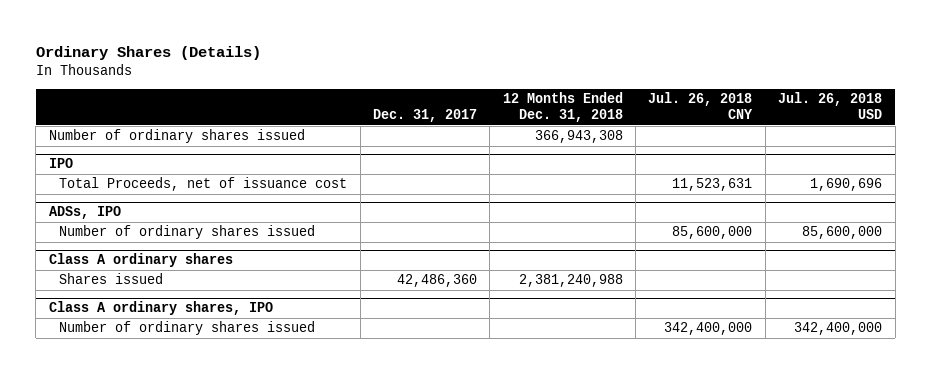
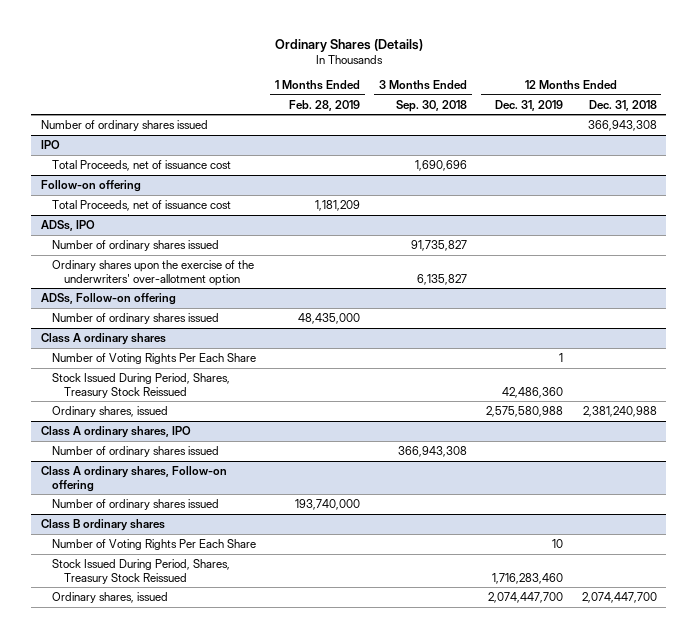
- | Dec. 31, 2017 | 12 Months Ended Dec. 31, 2018 | Jul. 26, 2018 CNY | Jul. 26, 2018 USD
+ | 1 Months Ended Feb. 28, 2019 | 3 Months Ended Sep. 30, 2018 | 12 Months Ended Dec. 31, 2019 | 12 Months Ended Dec. 31, 2018
+ Follow-on offering
+ Total Proceeds, net of issuance cost | 1,181,209 | | |
@ ADSs, IPO
+ Ordinary shares upon the exercise of the underwriters' over-allotment option | | 6,135,827 | |
+ ADSs, Follow-on offering
+ Number of ordinary shares issued | 48,435,000 | | |
@ Class A ordinary shares
- Shares issued | 42,486,360 | 2,381,240,988 | |
+ Number of Voting Rights Per Each Share | | | 1 |
+ Stock Issued During Period, Shares, Treasury Stock Reissued | | | 42,486,360 |
+ Ordinary shares, issued | | | 2,575,580,988 | 2,381,240,988
+ Class A ordinary shares, Follow-on offering
+ Number of ordinary shares issued | 193,740,000 | | |
+ Class B ordinary shares
+ Number of Voting Rights Per Each Share | | | 10 |
+ Stock Issued During Period, Shares, Treasury Stock Reissued | | | 1,716,283,460 |
+ Ordinary shares, issued | | | 2,074,447,700 | 2,074,447,700

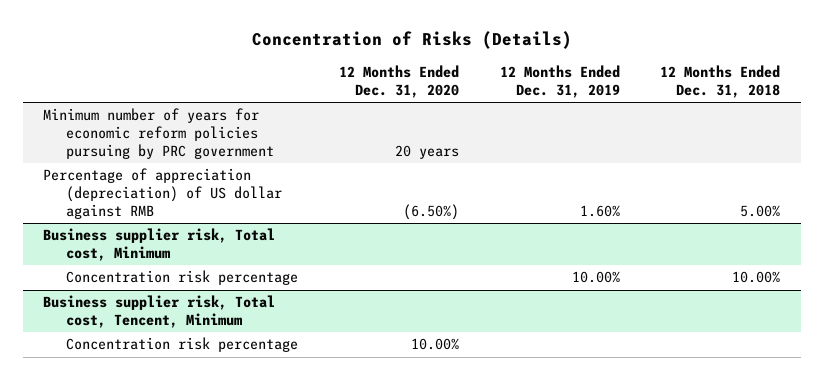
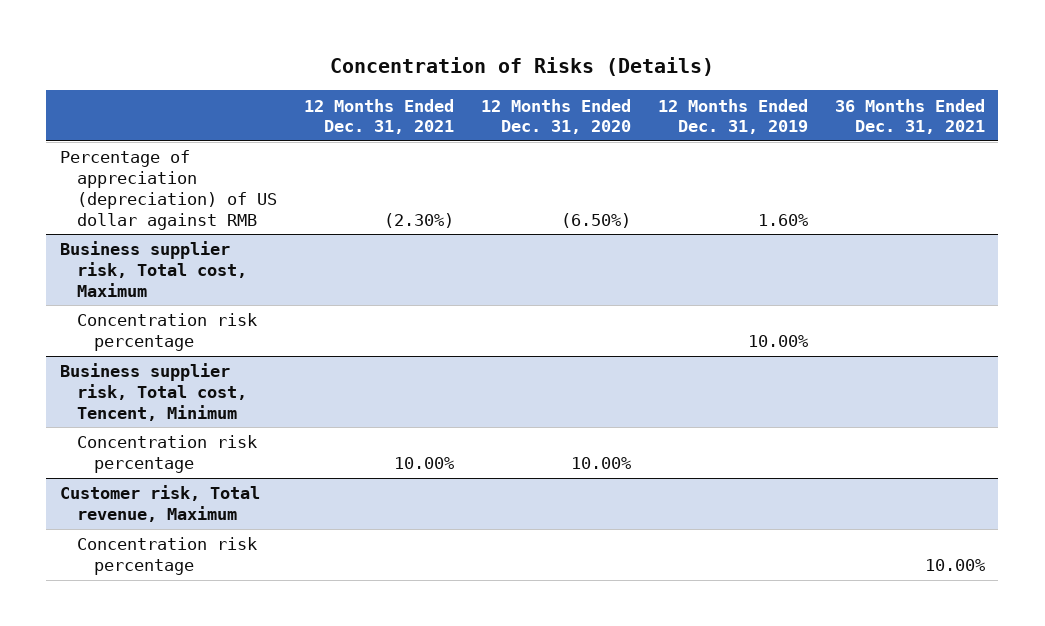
- | 12 Months Ended Dec. 31, 2020 | 12 Months Ended Dec. 31, 2019 | 12 Months Ended Dec. 31, 2018
+ | 12 Months Ended Dec. 31, 2021 | 12 Months Ended Dec. 31, 2020 | 12 Months Ended Dec. 31, 2019 | 36 Months Ended Dec. 31, 2021
- Minimum number of years for economic reform policies pursuing by PRC government | 20 years | |
- Business supplier risk, Total cost, Minimum
+ Business supplier risk, Total cost, Maximum
+ Customer risk, Total revenue, Maximum
+ Concentration risk percentage | | | | 10.00%

